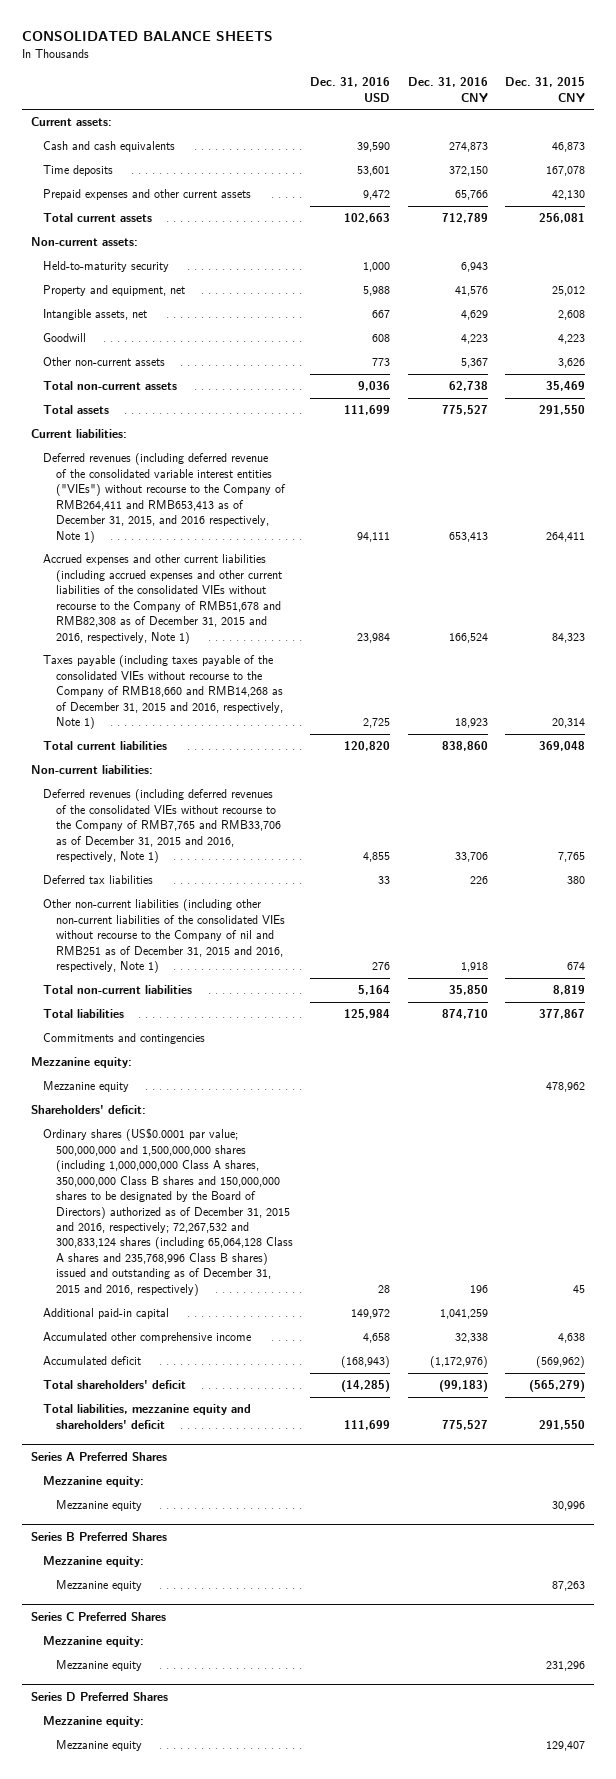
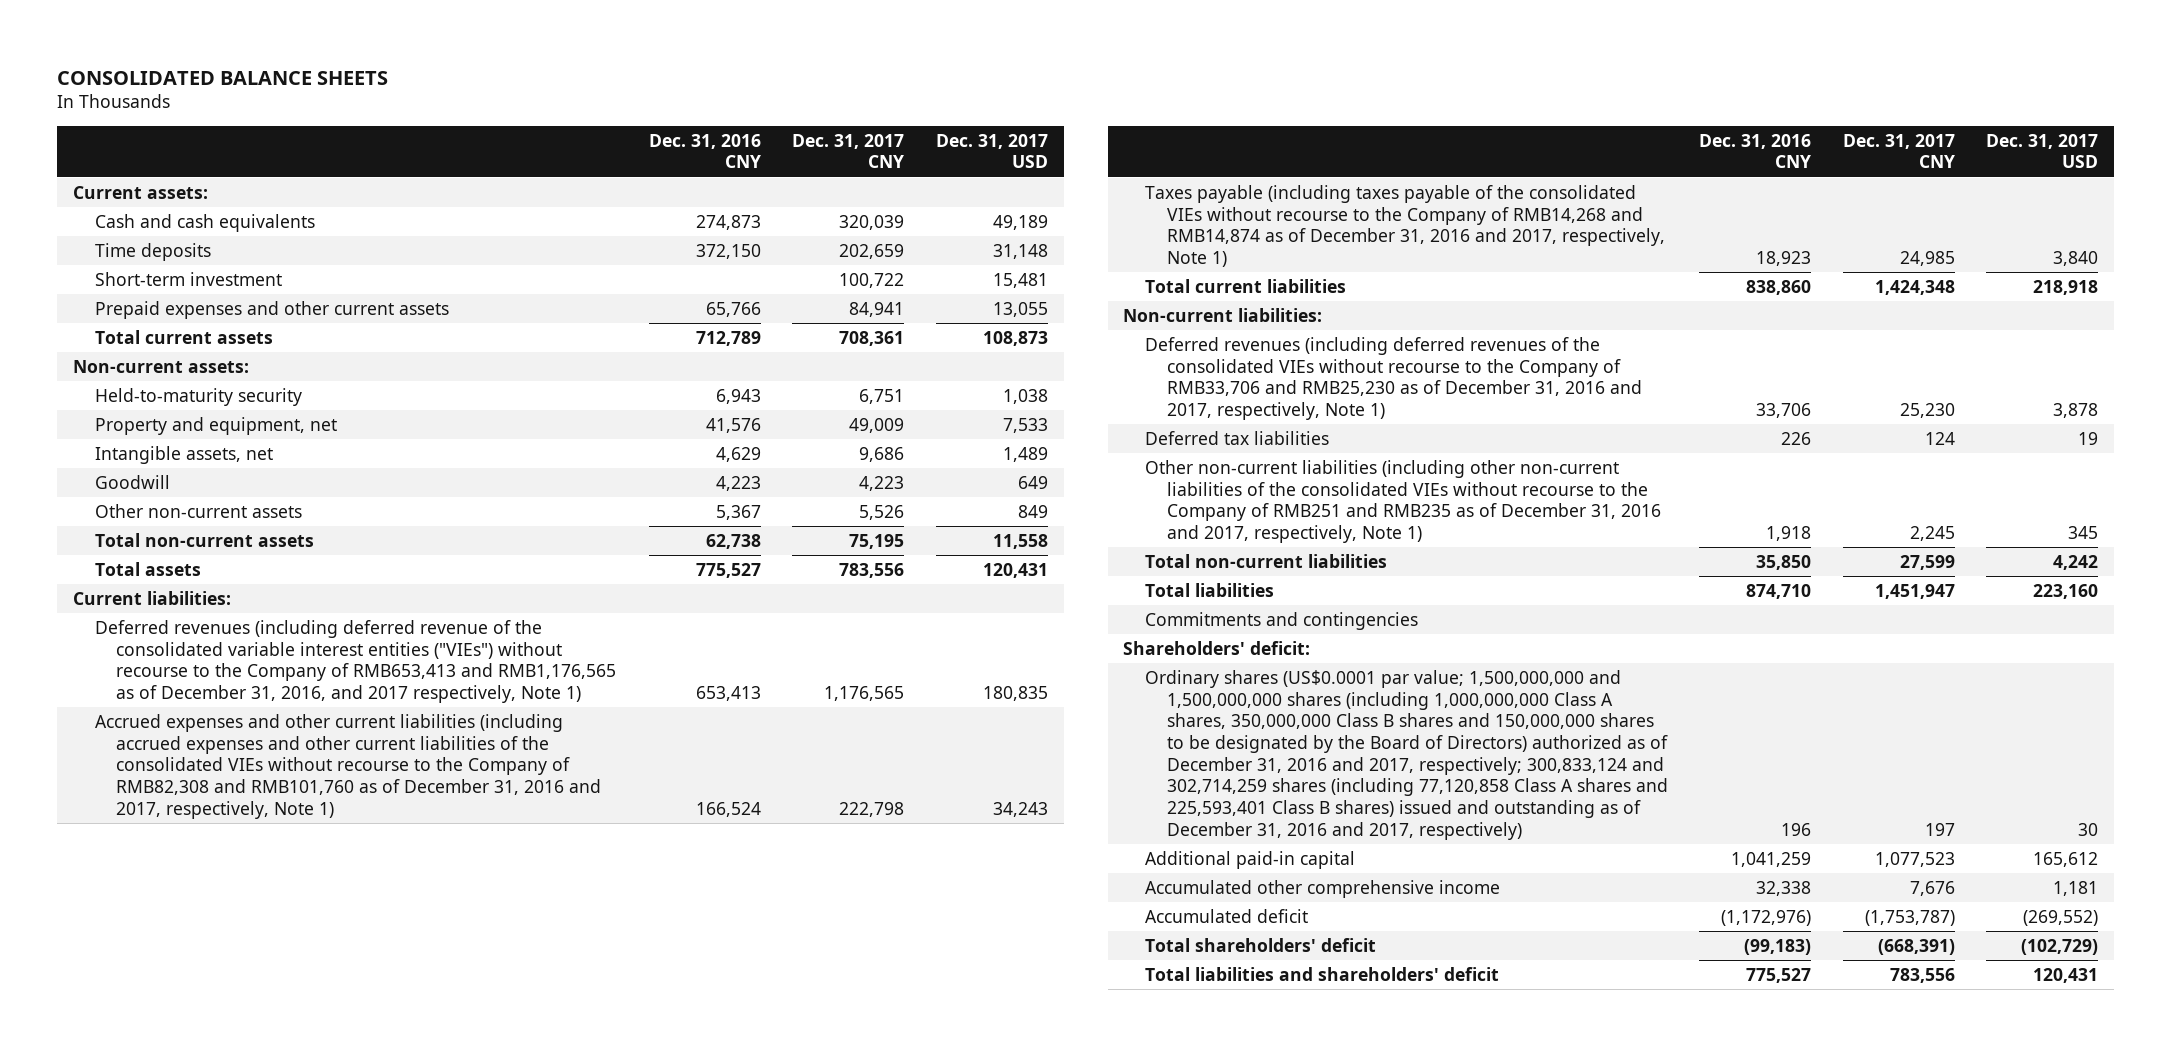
- | Dec. 31, 2016 USD | Dec. 31, 2016 CNY | Dec. 31, 2015 CNY
+ | Dec. 31, 2016 CNY | Dec. 31, 2017 CNY | Dec. 31, 2017 USD
+ Short-term investment | | 100,722 | 15,481
- Deferred revenues (including deferred revenue of the consolidated variable interest entities ("VIEs") without recourse to the Company of RMB264,411 and RMB653,413 as of December 31, 2015, and 2016 respectively, Note 1) | 94,111 | 653,413 | 264,411
- Accrued expenses and other current liabilities (including accrued expenses and other current liabilities of the consolidated VIEs without recourse to the Company of RMB51,678 and RMB82,308 as of December 31, 2015 and 2016, respectively, Note 1) | 23,984 | 166,524 | 84,323
- Taxes payable (including taxes payable of the consolidated VIEs without recourse to the Company of RMB18,660 and RMB14,268 as of December 31, 2015 and 2016, respectively, Note 1) | 2,725 | 18,923 | 20,314
+ Deferred revenues (including deferred revenue of the consolidated variable interest entities ("VIEs") without recourse to the Company of RMB653,413 and RMB1,176,565 as of December 31, 2016, and 2017 respectively, Note 1) | 653,413 | 1,176,565 | 180,835
+ Accrued expenses and other current liabilities (including accrued expenses and other current liabilities of the consolidated VIEs without recourse to the Company of RMB82,308 and RMB101,760 as of December 31, 2016 and 2017, respectively, Note 1) | 166,524 | 222,798 | 34,243
+ Taxes payable (including taxes payable of the consolidated VIEs without recourse to the Company of RMB14,268 and RMB14,874 as of December 31, 2016 and 2017, respectively, Note 1) | 18,923 | 24,985 | 3,840
- Deferred revenues (including deferred revenues of the consolidated VIEs without recourse to the Company of RMB7,765 and RMB33,706 as of December 31, 2015 and 2016, respectively, Note 1) | 4,855 | 33,706 | 7,765
+ Deferred revenues (including deferred revenues of the consolidated VIEs without recourse to the Company of RMB33,706 and RMB25,230 as of December 31, 2016 and 2017, respectively, Note 1) | 33,706 | 25,230 | 3,878
- Other non-current liabilities (including other non-current liabilities of the consolidated VIEs without recourse to the Company of nil and RMB251 as of December 31, 2015 and 2016, respectively, Note 1) | 276 | 1,918 | 674
+ Other non-current liabilities (including other non-current liabilities of the consolidated VIEs without recourse to the Company of RMB251 and RMB235 as of December 31, 2016 and 2017, respectively, Note 1) | 1,918 | 2,245 | 345
- Mezzanine equity:
- Mezzanine equity | | | 478,962
- Ordinary shares (US$0.0001 par value; 500,000,000 and 1,500,000,000 shares (including 1,000,000,000 Class A shares, 350,000,000 Class B shares and 150,000,000 shares to be designated by the Board of Directors) authorized as of December 31, 2015 and 2016, respectively; 72,267,532 and 300,833,124 shares (including 65,064,128 Class A shares and 235,768,996 Class B shares) issued and outstanding as of December 31, 2015 and 2016, respectively) | 28 | 196 | 45
+ Ordinary shares (US$0.0001 par value; 1,500,000,000 and 1,500,000,000 shares (including 1,000,000,000 Class A shares, 350,000,000 Class B shares and 150,000,000 shares to be designated by the Board of Directors) authorized as of December 31, 2016 and 2017, respectively; 300,833,124 and 302,714,259 shares (including 77,120,858 Class A shares and 225,593,401 Class B shares) issued and outstanding as of December 31, 2016 and 2017, respectively) | 196 | 197 | 30
- Total liabilities, mezzanine equity and shareholders' deficit | 111,699 | 775,527 | 291,550
- Series A Preferred Shares
- Mezzanine equity:
- Mezzanine equity | | | 30,996
- Series B Preferred Shares
- Mezzanine equity:
- Mezzanine equity | | | 87,263
- Series C Preferred Shares
- Mezzanine equity:
- Mezzanine equity | | | 231,296
- Series D Preferred Shares
- Mezzanine equity:
- Mezzanine equity | | | 129,407
+ Total liabilities and shareholders' deficit | 775,527 | 783,556 | 120,431

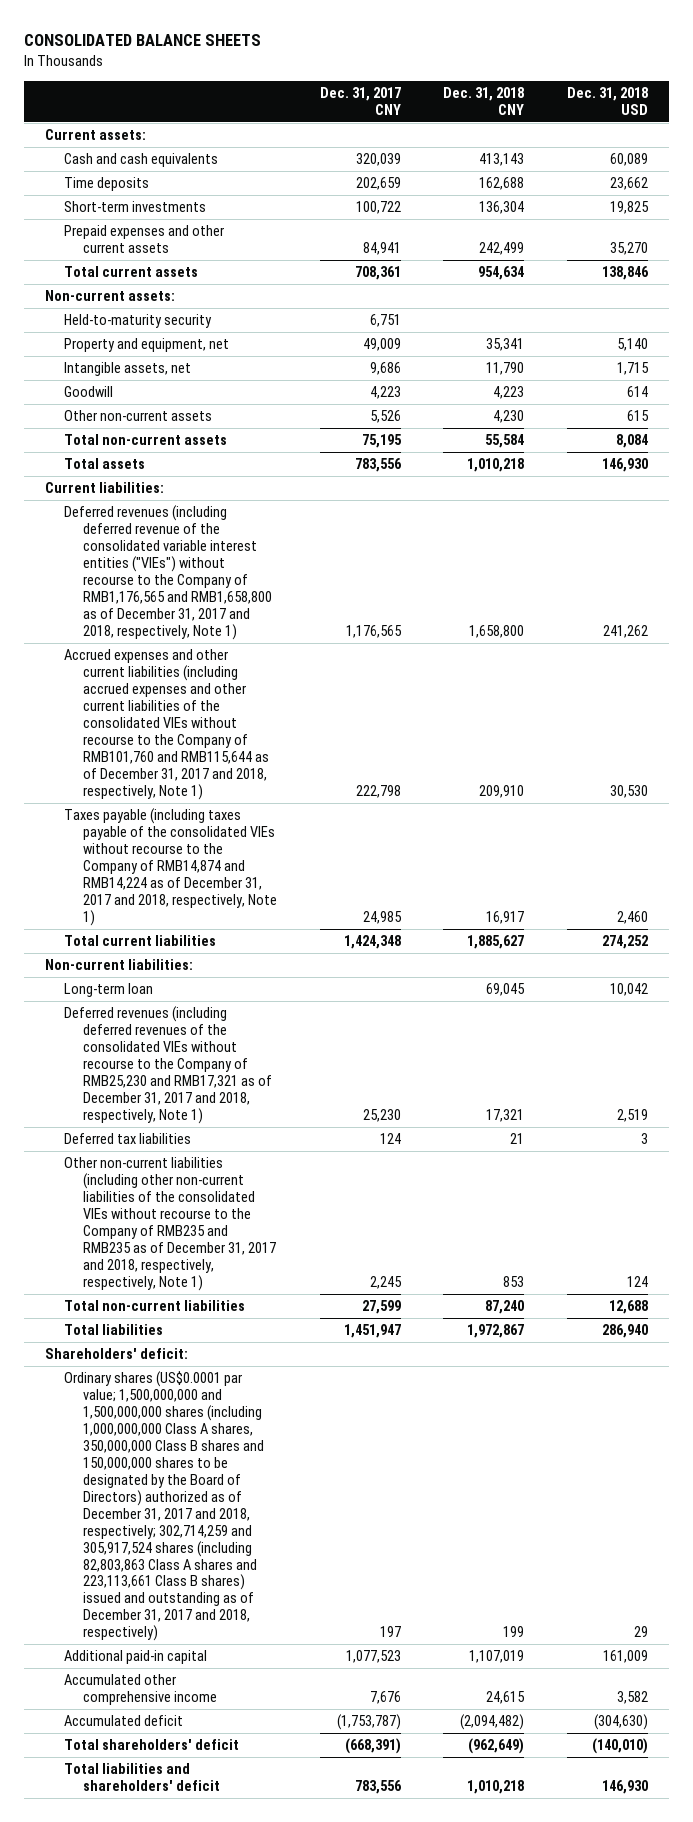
- | Dec. 31, 2016 CNY | Dec. 31, 2017 CNY | Dec. 31, 2017 USD
+ | Dec. 31, 2017 CNY | Dec. 31, 2018 CNY | Dec. 31, 2018 USD
- Short-term investment | | 100,722 | 15,481
+ Short-term investments | 100,722 | 136,304 | 19,825
- Deferred revenues (including deferred revenue of the consolidated variable interest entities ("VIEs") without recourse to the Company of RMB653,413 and RMB1,176,565 as of December 31, 2016, and 2017 respectively, Note 1) | 653,413 | 1,176,565 | 180,835
- Accrued expenses and other current liabilities (including accrued expenses and other current liabilities of the consolidated VIEs without recourse to the Company of RMB82,308 and RMB101,760 as of December 31, 2016 and 2017, respectively, Note 1) | 166,524 | 222,798 | 34,243
- Taxes payable (including taxes payable of the consolidated VIEs without recourse to the Company of RMB14,268 and RMB14,874 as of December 31, 2016 and 2017, respectively, Note 1) | 18,923 | 24,985 | 3,840
+ Deferred revenues (including deferred revenue of the consolidated variable interest entities ("VIEs") without recourse to the Company of RMB1,176,565 and RMB1,658,800 as of December 31, 2017 and 2018, respectively, Note 1) | 1,176,565 | 1,658,800 | 241,262
+ Accrued expenses and other current liabilities (including accrued expenses and other current liabilities of the consolidated VIEs without recourse to the Company of RMB101,760 and RMB115,644 as of December 31, 2017 and 2018, respectively, Note 1) | 222,798 | 209,910 | 30,530
+ Taxes payable (including taxes payable of the consolidated VIEs without recourse to the Company of RMB14,874 and RMB14,224 as of December 31, 2017 and 2018, respectively, Note 1) | 24,985 | 16,917 | 2,460
- Deferred revenues (including deferred revenues of the consolidated VIEs without recourse to the Company of RMB33,706 and RMB25,230 as of December 31, 2016 and 2017, respectively, Note 1) | 33,706 | 25,230 | 3,878
+ Long-term loan | | 69,045 | 10,042
+ Deferred revenues (including deferred revenues of the consolidated VIEs without recourse to the Company of RMB25,230 and RMB17,321 as of December 31, 2017 and 2018, respectively, Note 1) | 25,230 | 17,321 | 2,519
- Other non-current liabilities (including other non-current liabilities of the consolidated VIEs without recourse to the Company of RMB251 and RMB235 as of December 31, 2016 and 2017, respectively, Note 1) | 1,918 | 2,245 | 345
+ Other non-current liabilities (including other non-current liabilities of the consolidated VIEs without recourse to the Company of RMB235 and RMB235 as of December 31, 2017 and 2018, respectively, respectively, Note 1) | 2,245 | 853 | 124
- Commitments and contingencies
- Ordinary shares (US$0.0001 par value; 1,500,000,000 and 1,500,000,000 shares (including 1,000,000,000 Class A shares, 350,000,000 Class B shares and 150,000,000 shares to be designated by the Board of Directors) authorized as of December 31, 2016 and 2017, respectively; 300,833,124 and 302,714,259 shares (including 77,120,858 Class A shares and 225,593,401 Class B shares) issued and outstanding as of December 31, 2016 and 2017, respectively) | 196 | 197 | 30
+ Ordinary shares (US$0.0001 par value; 1,500,000,000 and 1,500,000,000 shares (including 1,000,000,000 Class A shares, 350,000,000 Class B shares and 150,000,000 shares to be designated by the Board of Directors) authorized as of December 31, 2017 and 2018, respectively; 302,714,259 and 305,917,524 shares (including 82,803,863 Class A shares and 223,113,661 Class B shares) issued and outstanding as of December 31, 2017 and 2018, respectively) | 197 | 199 | 29

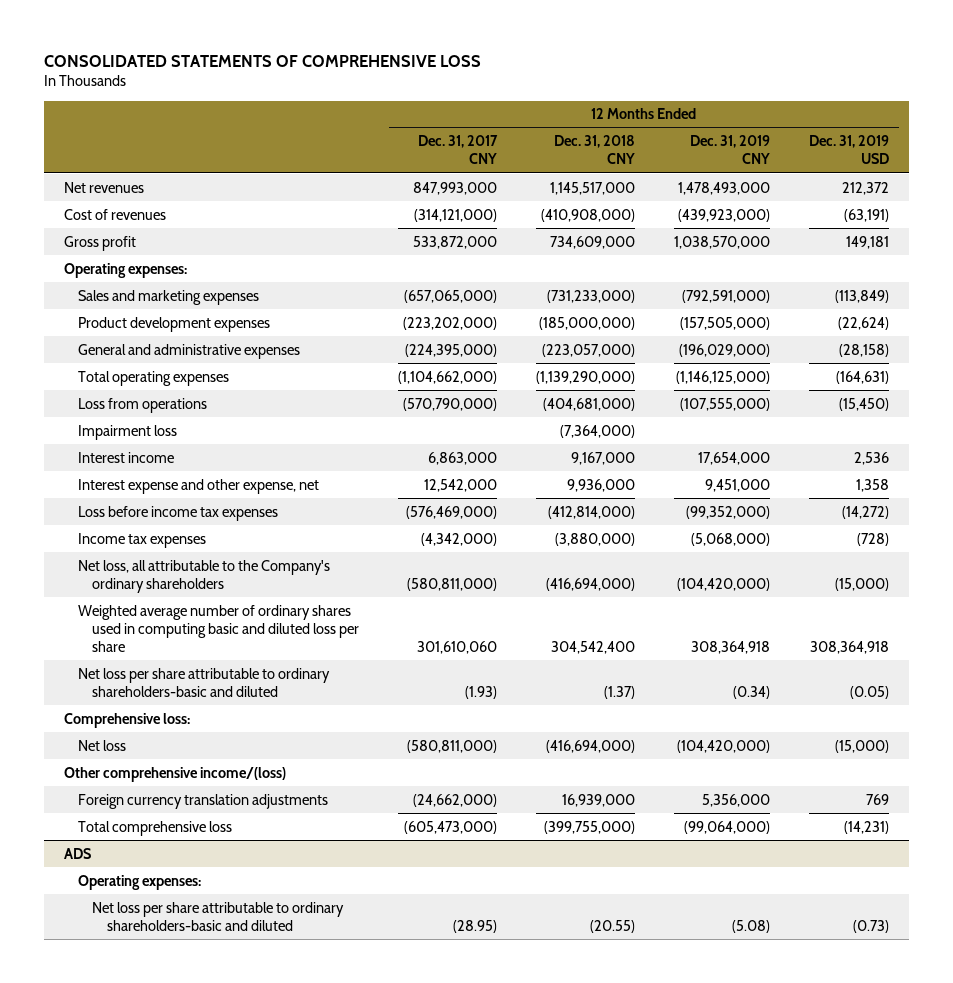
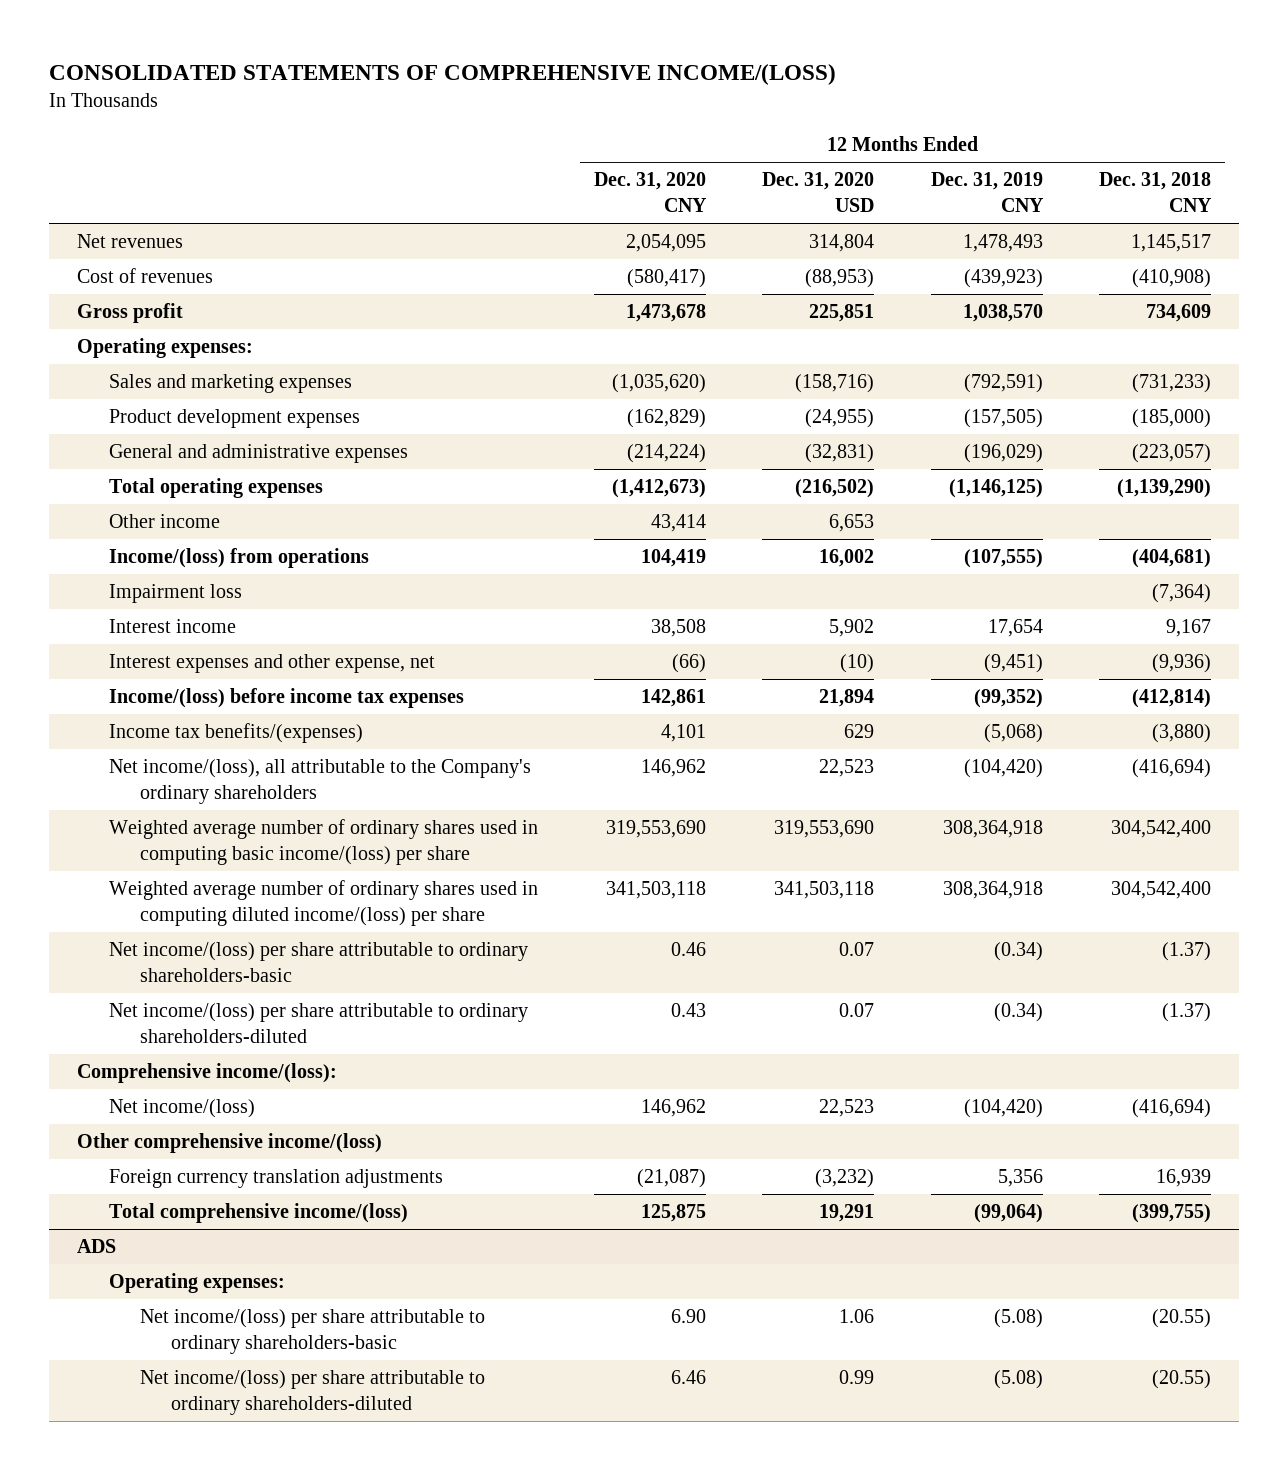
- CONSOLIDATED STATEMENTS OF COMPREHENSIVE LOSS
+ CONSOLIDATED STATEMENTS OF COMPREHENSIVE INCOME/(LOSS)
- | 12 Months Ended Dec. 31, 2017 CNY | 12 Months Ended Dec. 31, 2018 CNY | 12 Months Ended Dec. 31, 2019 CNY | 12 Months Ended Dec. 31, 2019 USD
+ | 12 Months Ended Dec. 31, 2020 CNY | 12 Months Ended Dec. 31, 2020 USD | 12 Months Ended Dec. 31, 2019 CNY | 12 Months Ended Dec. 31, 2018 CNY
- Net revenues | 847,993,000 | 1,145,517,000 | 1,478,493,000 | 212,372
- Cost of revenues | (314,121,000) | (410,908,000) | (439,923,000) | (63,191)
- Gross profit | 533,872,000 | 734,609,000 | 1,038,570,000 | 149,181
+ Net revenues | 2,054,095 | 314,804 | 1,478,493 | 1,145,517
+ Cost of revenues | (580,417) | (88,953) | (439,923) | (410,908)
+ Gross profit | 1,473,678 | 225,851 | 1,038,570 | 734,609
- Sales and marketing expenses | (657,065,000) | (731,233,000) | (792,591,000) | (113,849)
- Product development expenses | (223,202,000) | (185,000,000) | (157,505,000) | (22,624)
- General and administrative expenses | (224,395,000) | (223,057,000) | (196,029,000) | (28,158)
- Total operating expenses | (1,104,662,000) | (1,139,290,000) | (1,146,125,000) | (164,631)
- Loss from operations | (570,790,000) | (404,681,000) | (107,555,000) | (15,450)
- Impairment loss | | (7,364,000) | |
- Interest income | 6,863,000 | 9,167,000 | 17,654,000 | 2,536
- Interest expense and other expense, net | 12,542,000 | 9,936,000 | 9,451,000 | 1,358
- Loss before income tax expenses | (576,469,000) | (412,814,000) | (99,352,000) | (14,272)
- Income tax expenses | (4,342,000) | (3,880,000) | (5,068,000) | (728)
- Net loss, all attributable to the Company's ordinary shareholders | (580,811,000) | (416,694,000) | (104,420,000) | (15,000)
- Weighted average number of ordinary shares used in computing basic and diluted loss per share | 301,610,060 | 304,542,400 | 308,364,918 | 308,364,918
- Net loss per share attributable to ordinary shareholders-basic and diluted | (1.93) | (1.37) | (0.34) | (0.05)
- Comprehensive loss:
- Net loss | (580,811,000) | (416,694,000) | (104,420,000) | (15,000)
+ Sales and marketing expenses | (1,035,620) | (158,716) | (792,591) | (731,233)
+ Product development expenses | (162,829) | (24,955) | (157,505) | (185,000)
+ General and administrative expenses | (214,224) | (32,831) | (196,029) | (223,057)
+ Total operating expenses | (1,412,673) | (216,502) | (1,146,125) | (1,139,290)
+ Other income | 43,414 | 6,653 | |
+ Income/(loss) from operations | 104,419 | 16,002 | (107,555) | (404,681)
+ Impairment loss | | | | (7,364)
+ Interest income | 38,508 | 5,902 | 17,654 | 9,167
+ Interest expenses and other expense, net | (66) | (10) | (9,451) | (9,936)
+ Income/(loss) before income tax expenses | 142,861 | 21,894 | (99,352) | (412,814)
+ Income tax benefits/(expenses) | 4,101 | 629 | (5,068) | (3,880)
+ Net income/(loss), all attributable to the Company's ordinary shareholders | 146,962 | 22,523 | (104,420) | (416,694)
+ Weighted average number of ordinary shares used in computing basic income/(loss) per share | 319,553,690 | 319,553,690 | 308,364,918 | 304,542,400
+ Weighted average number of ordinary shares used in computing diluted income/(loss) per share | 341,503,118 | 341,503,118 | 308,364,918 | 304,542,400
+ Net income/(loss) per share attributable to ordinary shareholders-basic | 0.46 | 0.07 | (0.34) | (1.37)
+ Net income/(loss) per share attributable to ordinary shareholders-diluted | 0.43 | 0.07 | (0.34) | (1.37)
+ Comprehensive income/(loss):
+ Net income/(loss) | 146,962 | 22,523 | (104,420) | (416,694)
- Foreign currency translation adjustments | (24,662,000) | 16,939,000 | 5,356,000 | 769
- Total comprehensive loss | (605,473,000) | (399,755,000) | (99,064,000) | (14,231)
+ Foreign currency translation adjustments | (21,087) | (3,232) | 5,356 | 16,939
+ Total comprehensive income/(loss) | 125,875 | 19,291 | (99,064) | (399,755)
@ ADS
- Net loss per share attributable to ordinary shareholders-basic and diluted | (28.95) | (20.55) | (5.08) | (0.73)
+ Net income/(loss) per share attributable to ordinary shareholders-basic | 6.90 | 1.06 | (5.08) | (20.55)
+ Net income/(loss) per share attributable to ordinary shareholders-diluted | 6.46 | 0.99 | (5.08) | (20.55)

